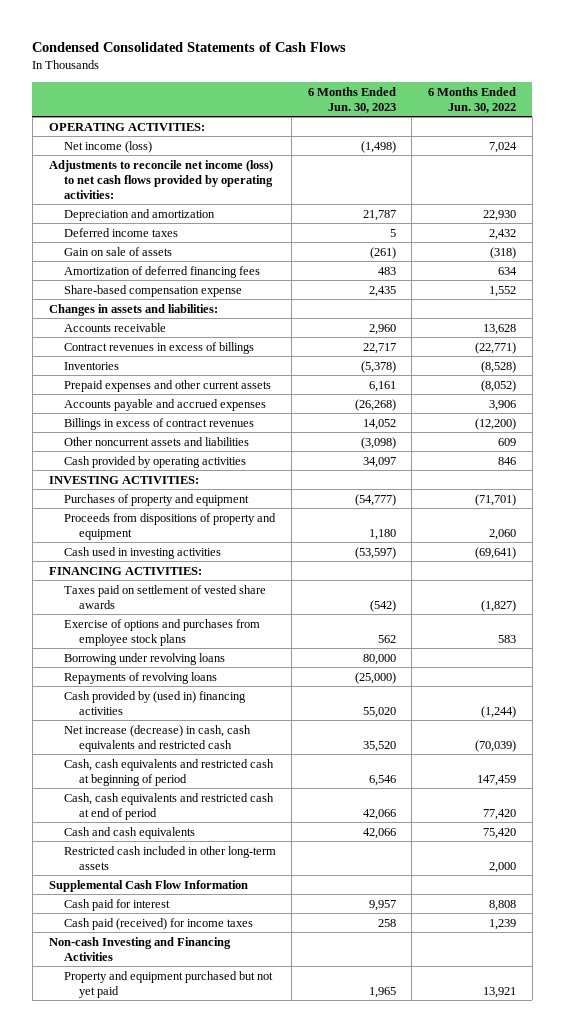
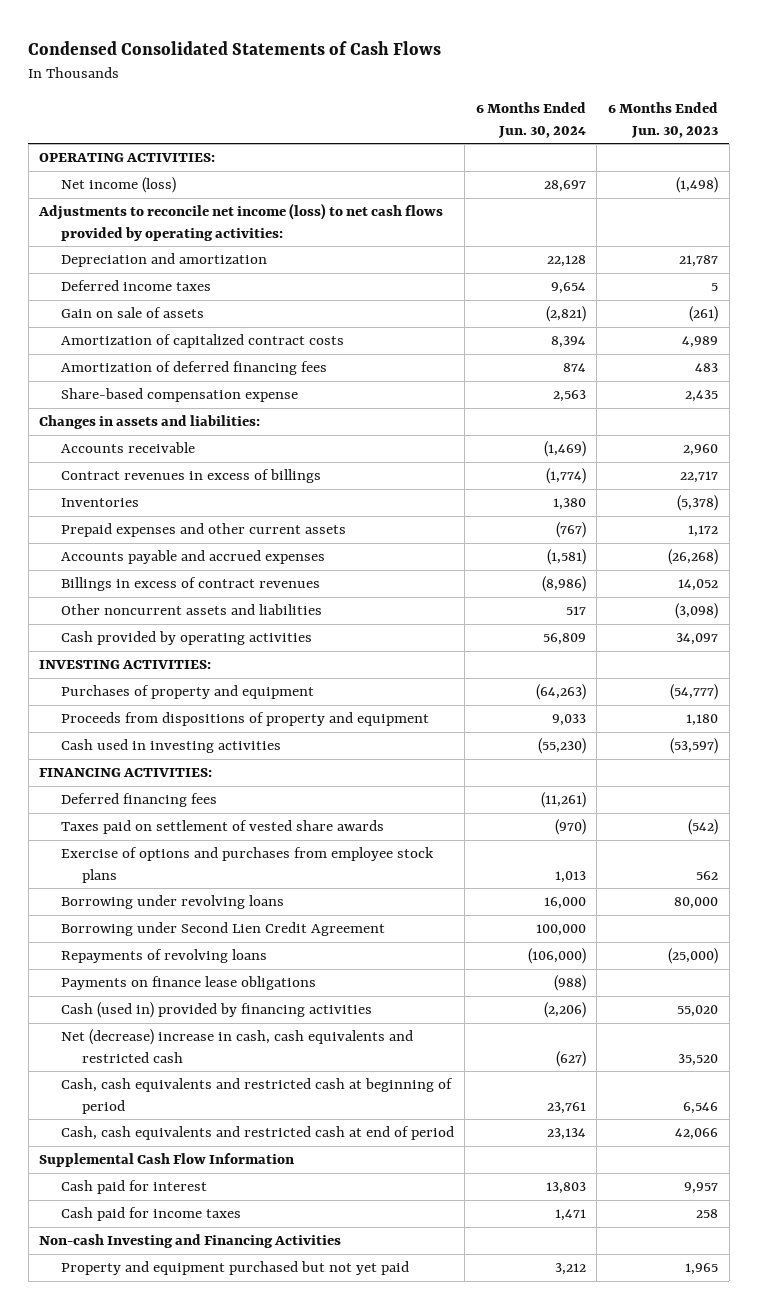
- | 6 Months Ended Jun. 30, 2023 | 6 Months Ended Jun. 30, 2022
+ | 6 Months Ended Jun. 30, 2024 | 6 Months Ended Jun. 30, 2023
+ Amortization of capitalized contract costs | 8,394 | 4,989
- Prepaid expenses and other current assets | 6,161 | (8,052)
+ Prepaid expenses and other current assets | (767) | 1,172
+ Deferred financing fees | (11,261) |
+ Borrowing under Second Lien Credit Agreement | 100,000 |
- Cash provided by (used in) financing activities | 55,020 | (1,244)
- Net increase (decrease) in cash, cash equivalents and restricted cash | 35,520 | (70,039)
+ Payments on finance lease obligations | (988) |
+ Cash (used in) provided by financing activities | (2,206) | 55,020
+ Net (decrease) increase in cash, cash equivalents and restricted cash | (627) | 35,520
- Cash and cash equivalents | 42,066 | 75,420
- Restricted cash included in other long-term assets | | 2,000
- Cash paid (received) for income taxes | 258 | 1,239
+ Cash paid for income taxes | 1,471 | 258

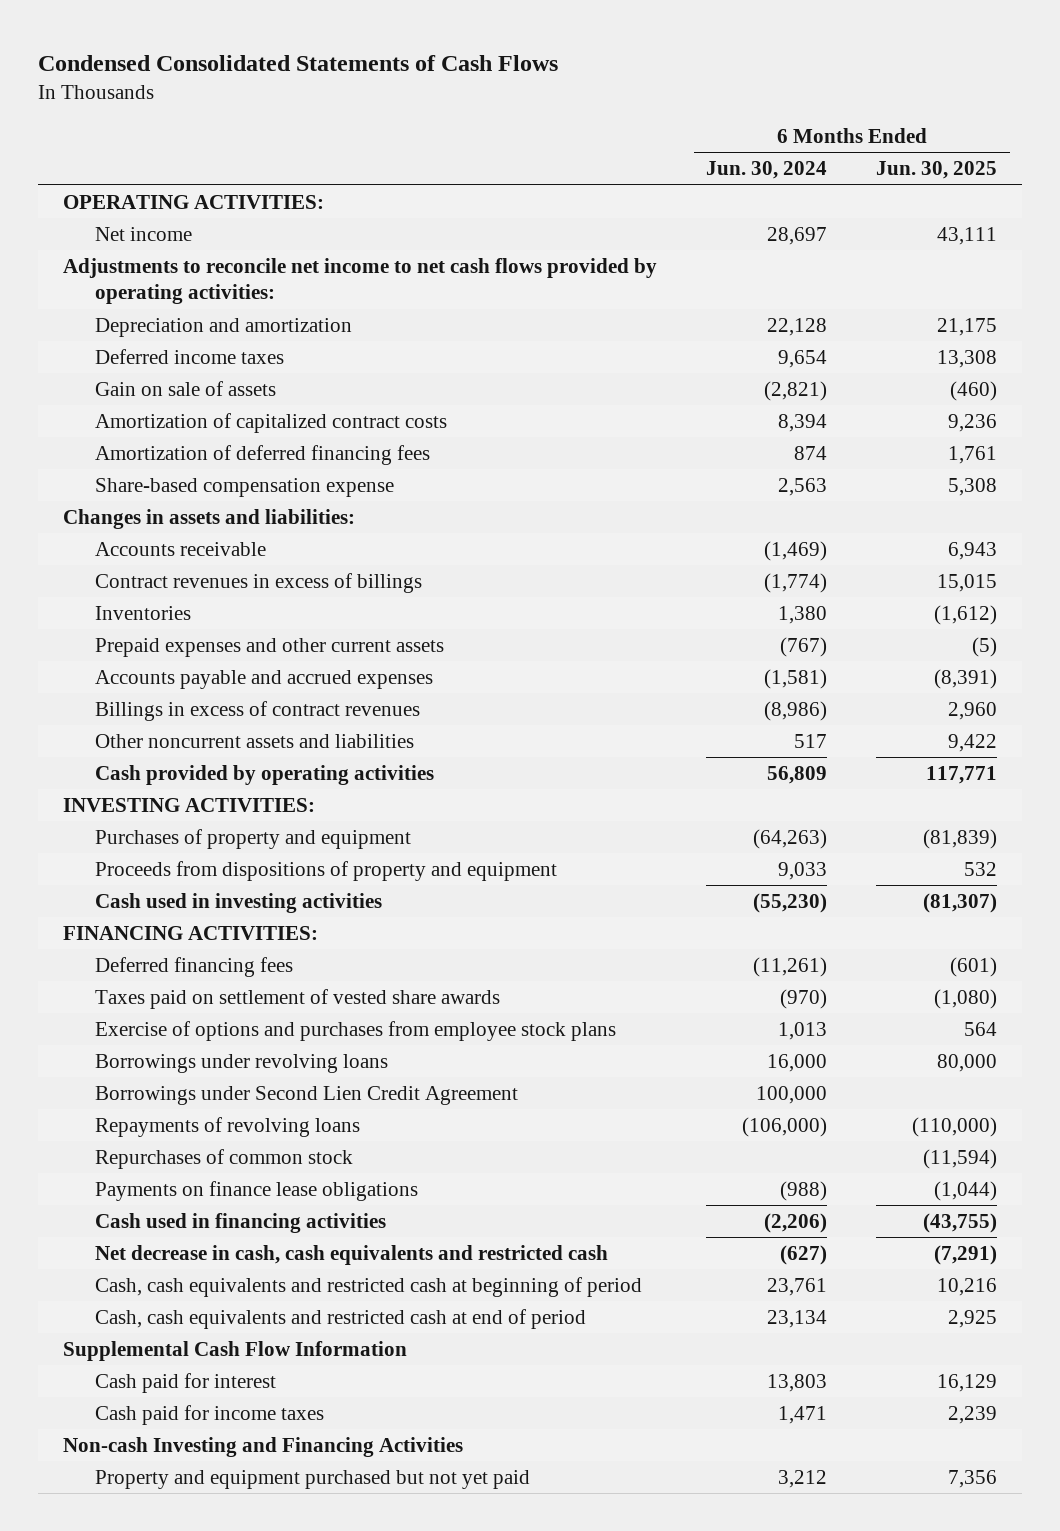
- | 6 Months Ended Jun. 30, 2024 | 6 Months Ended Jun. 30, 2023
+ | 6 Months Ended Jun. 30, 2024 | 6 Months Ended Jun. 30, 2025
- Net income (loss) | 28,697 | (1,498)
- Adjustments to reconcile net income (loss) to net cash flows provided by operating activities:
+ Net income | 28,697 | 43,111
+ Adjustments to reconcile net income to net cash flows provided by operating activities:
- Borrowing under revolving loans | 16,000 | 80,000
- Borrowing under Second Lien Credit Agreement | 100,000 |
+ Borrowings under revolving loans | 16,000 | 80,000
+ Borrowings under Second Lien Credit Agreement | 100,000 |
+ Repurchases of common stock | | (11,594)
- Cash (used in) provided by financing activities | (2,206) | 55,020
- Net (decrease) increase in cash, cash equivalents and restricted cash | (627) | 35,520
+ Cash used in financing activities | (2,206) | (43,755)
+ Net decrease in cash, cash equivalents and restricted cash | (627) | (7,291)

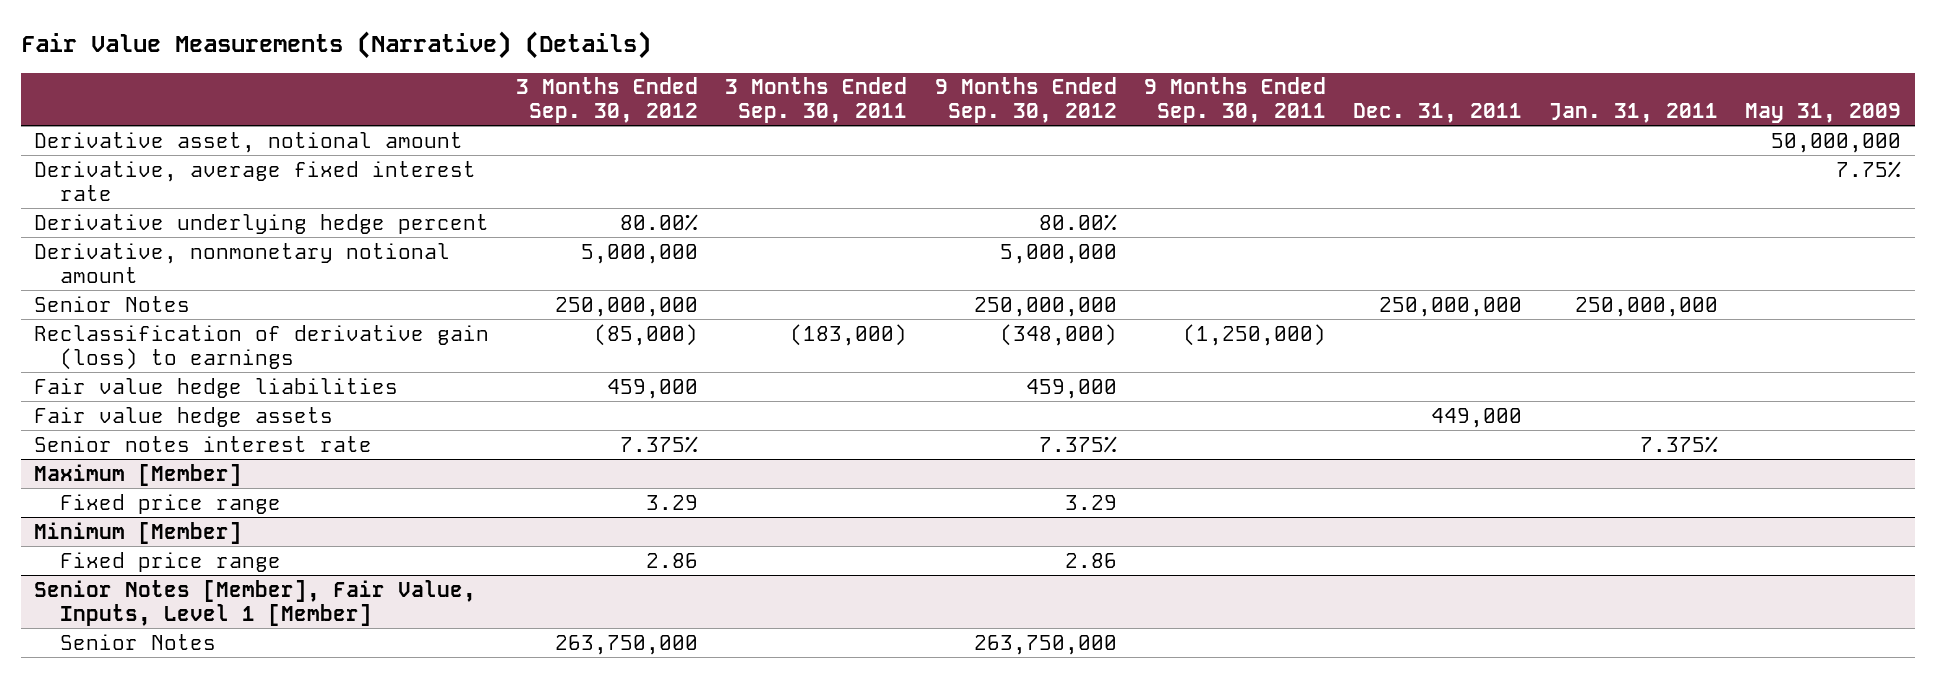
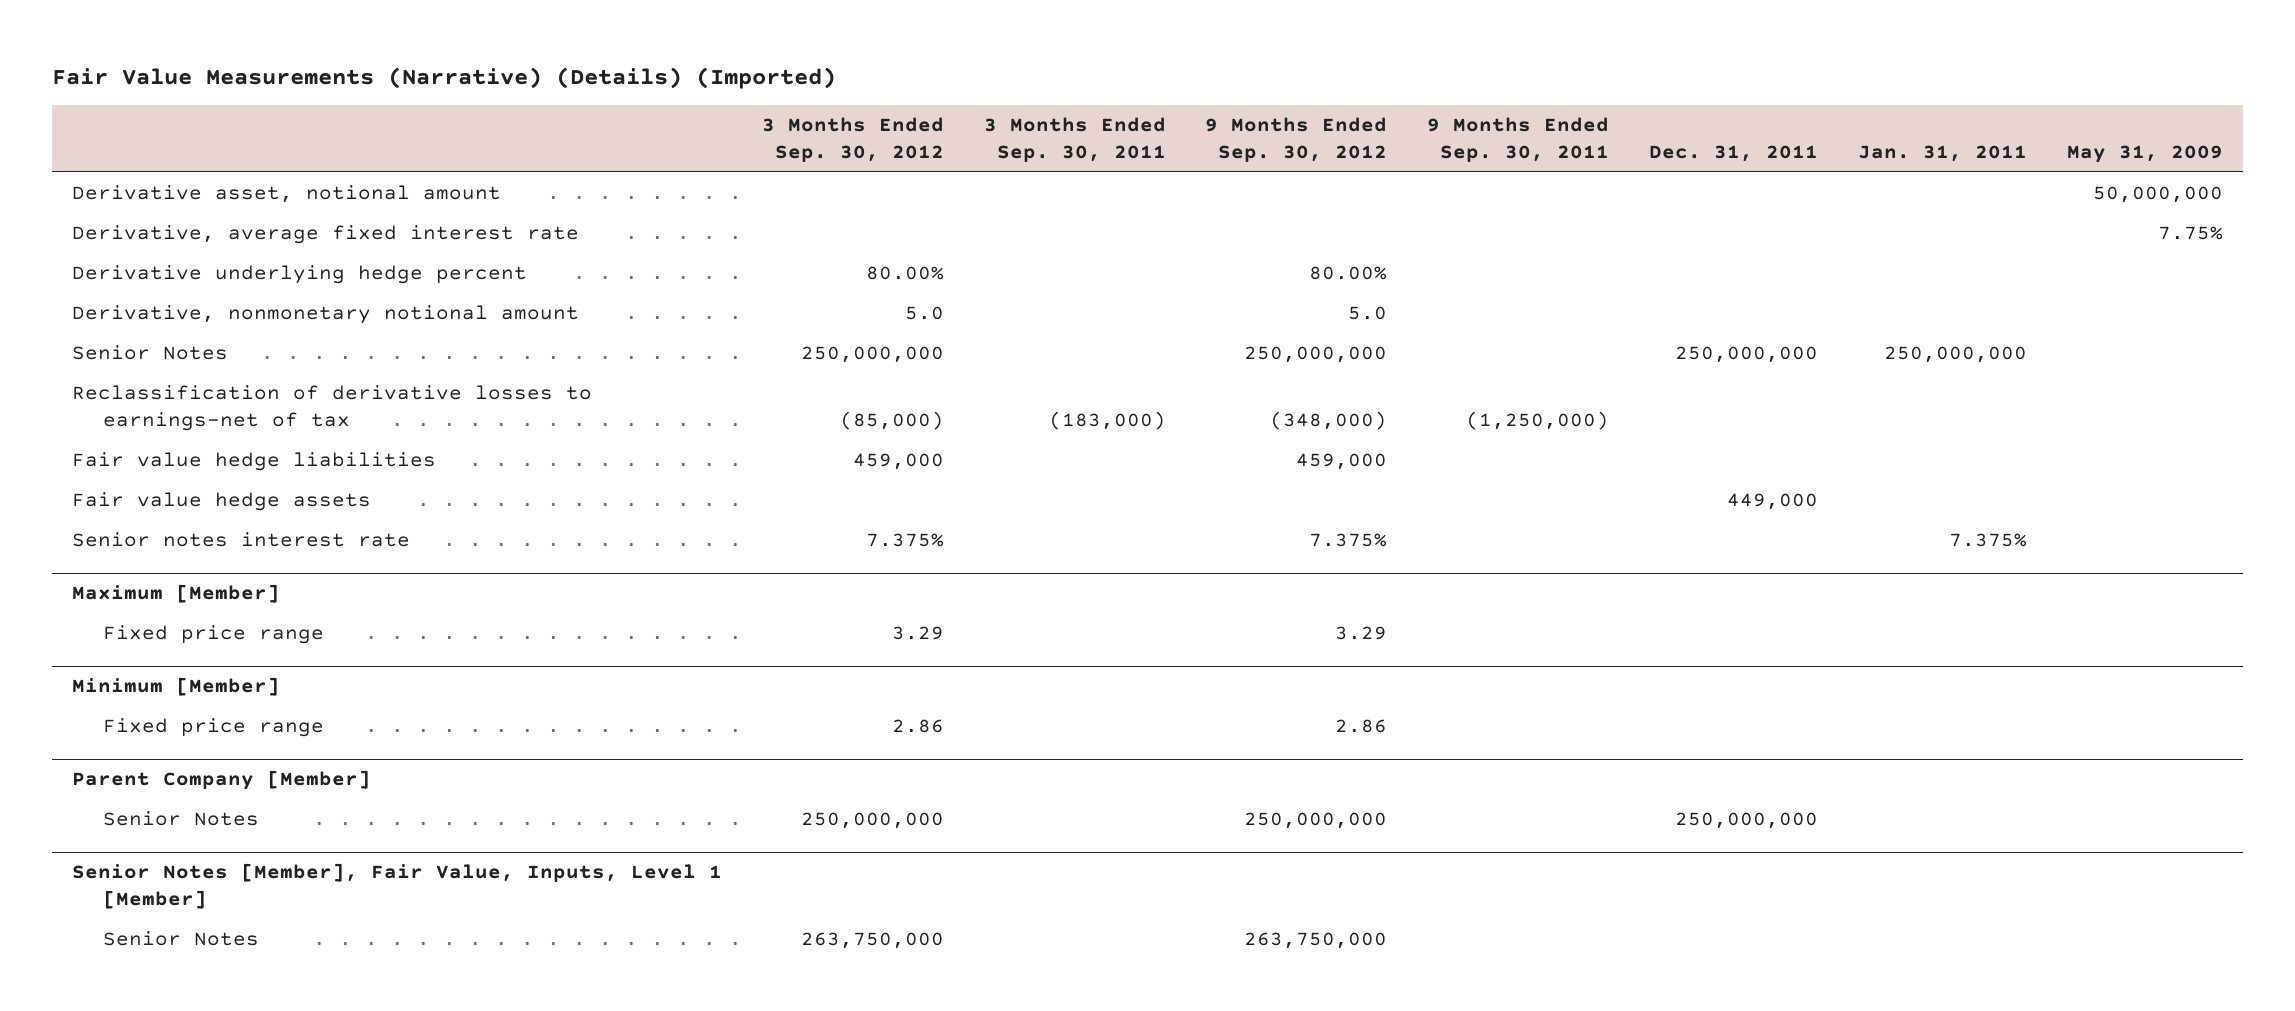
- Fair Value Measurements (Narrative) (Details)
+ Fair Value Measurements (Narrative) (Details) (Imported)
- Derivative, nonmonetary notional amount | 5,000,000 | | 5,000,000 | | | |
+ Derivative, nonmonetary notional amount | 5.0 | | 5.0 | | | |
- Reclassification of derivative gain (loss) to earnings | (85,000) | (183,000) | (348,000) | (1,250,000) | | |
+ Reclassification of derivative losses to earnings-net of tax | (85,000) | (183,000) | (348,000) | (1,250,000) | | |
+ Parent Company [Member]
+ Senior Notes | 250,000,000 | | 250,000,000 | | 250,000,000 | |

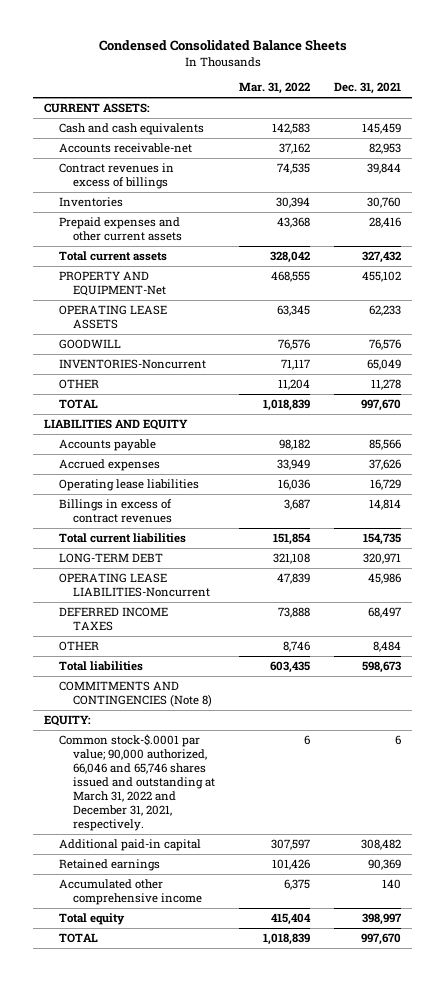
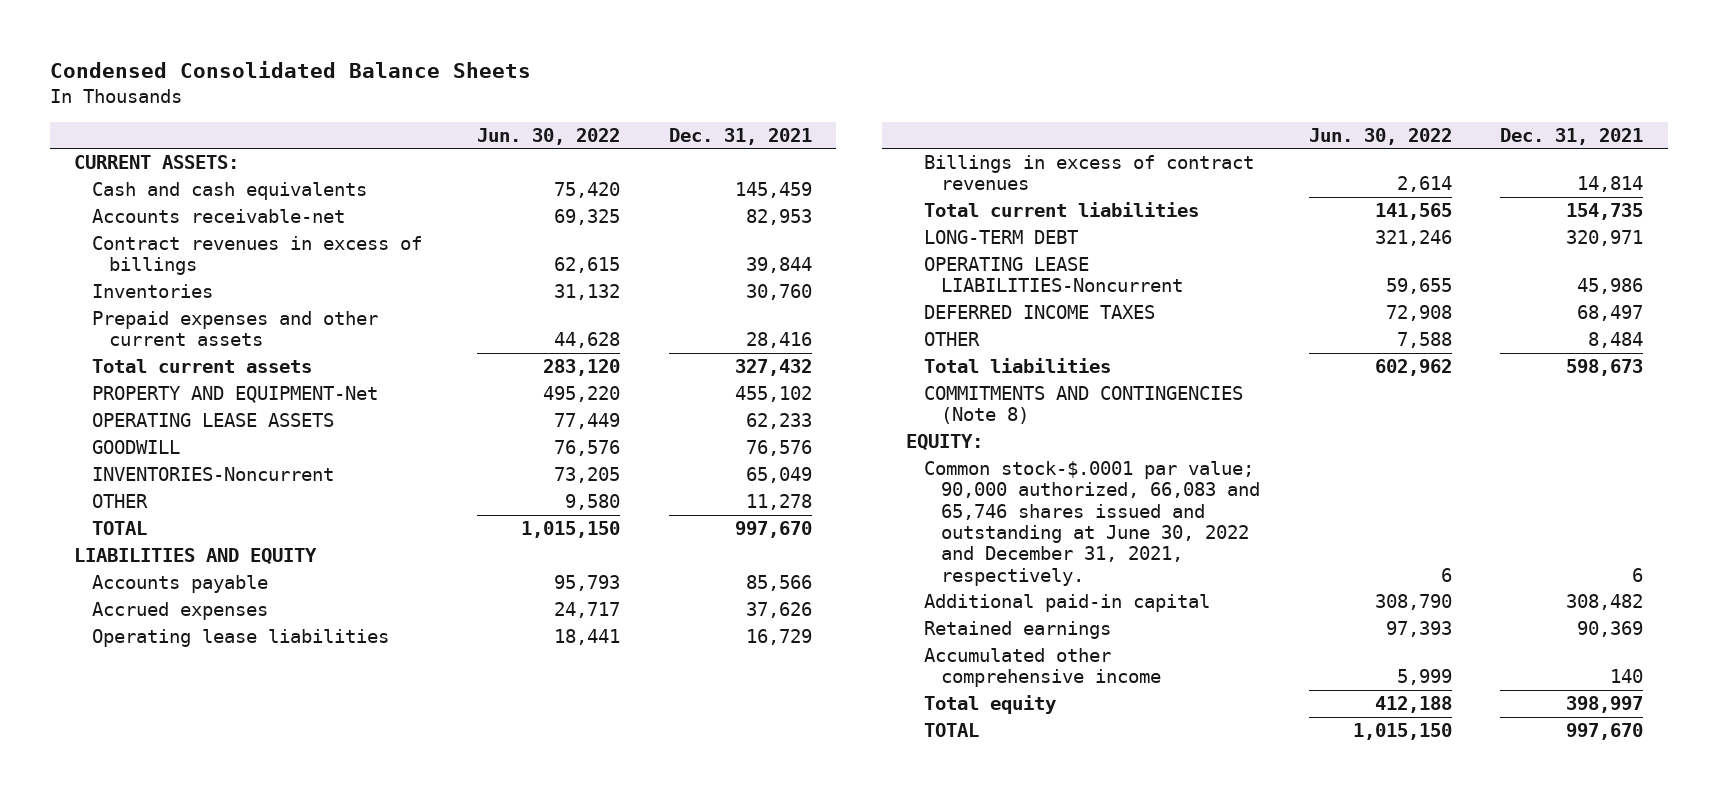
- | Mar. 31, 2022 | Dec. 31, 2021
+ | Jun. 30, 2022 | Dec. 31, 2021
- Common stock-$.0001 par value; 90,000 authorized, 66,046 and 65,746 shares issued and outstanding at March 31, 2022 and December 31, 2021, respectively. | 6 | 6
+ Common stock-$.0001 par value; 90,000 authorized, 66,083 and 65,746 shares issued and outstanding at June 30, 2022 and December 31, 2021, respectively. | 6 | 6

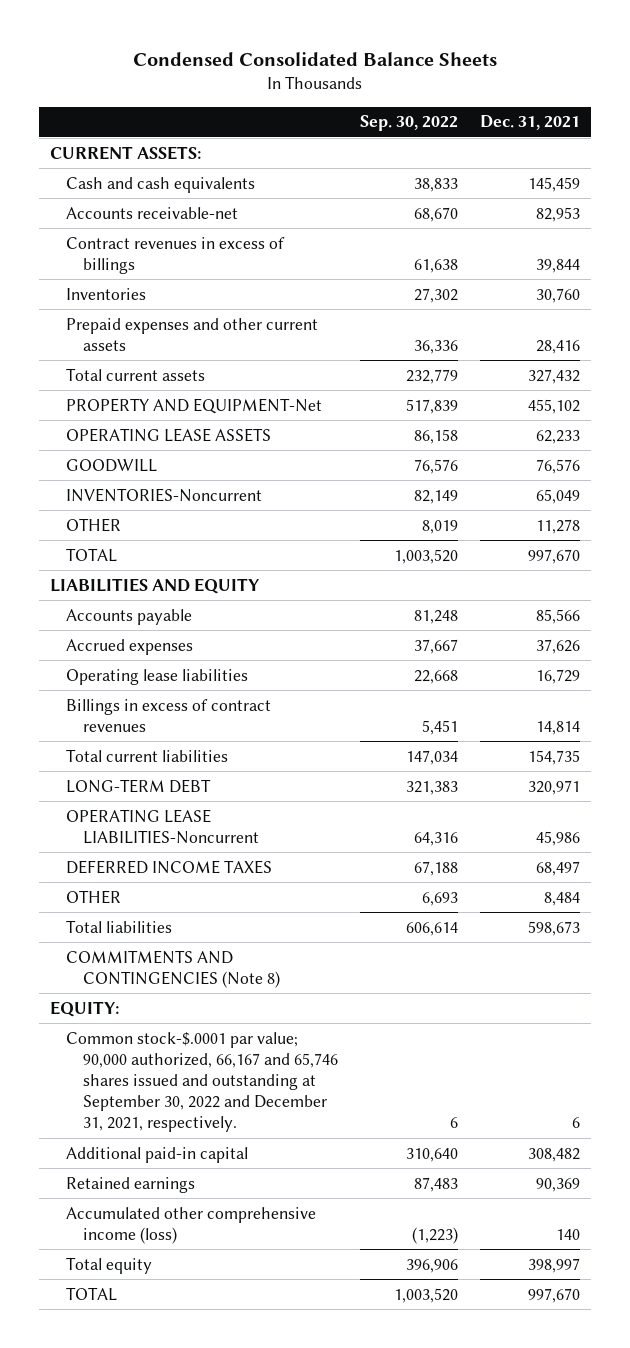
- | Jun. 30, 2022 | Dec. 31, 2021
+ | Sep. 30, 2022 | Dec. 31, 2021
- Common stock-$.0001 par value; 90,000 authorized, 66,083 and 65,746 shares issued and outstanding at June 30, 2022 and December 31, 2021, respectively. | 6 | 6
+ Common stock-$.0001 par value; 90,000 authorized, 66,167 and 65,746 shares issued and outstanding at September 30, 2022 and December 31, 2021, respectively. | 6 | 6
- Accumulated other comprehensive income | 5,999 | 140
+ Accumulated other comprehensive income (loss) | (1,223) | 140

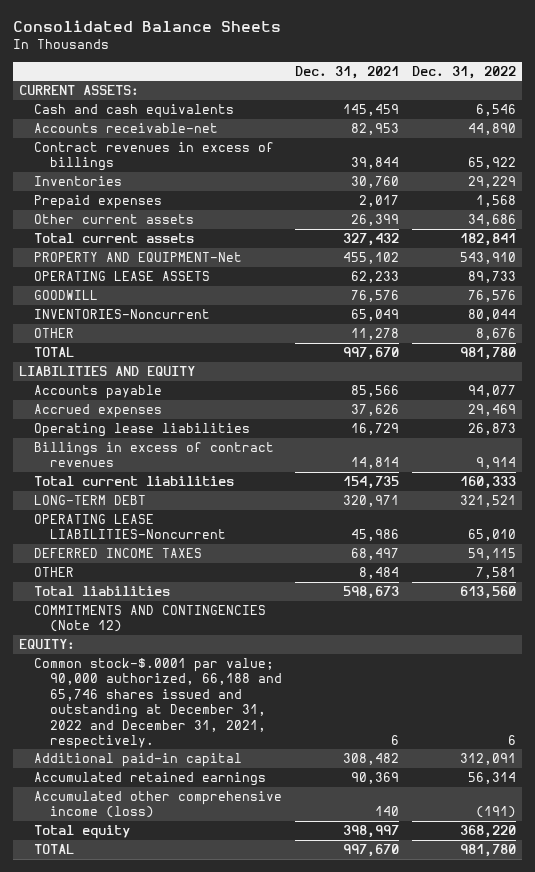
- Condensed Consolidated Balance Sheets
+ Consolidated Balance Sheets
- | Sep. 30, 2022 | Dec. 31, 2021
+ | Dec. 31, 2021 | Dec. 31, 2022
- Prepaid expenses and other current assets | 36,336 | 28,416
+ Prepaid expenses | 2,017 | 1,568
+ Other current assets | 26,399 | 34,686
- COMMITMENTS AND CONTINGENCIES (Note 8)
+ COMMITMENTS AND CONTINGENCIES (Note 12)
- Common stock-$.0001 par value; 90,000 authorized, 66,167 and 65,746 shares issued and outstanding at September 30, 2022 and December 31, 2021, respectively. | 6 | 6
+ Common stock-$.0001 par value; 90,000 authorized, 66,188 and 65,746 shares issued and outstanding at December 31, 2022 and December 31, 2021, respectively. | 6 | 6
- Retained earnings | 87,483 | 90,369
+ Accumulated retained earnings | 90,369 | 56,314

